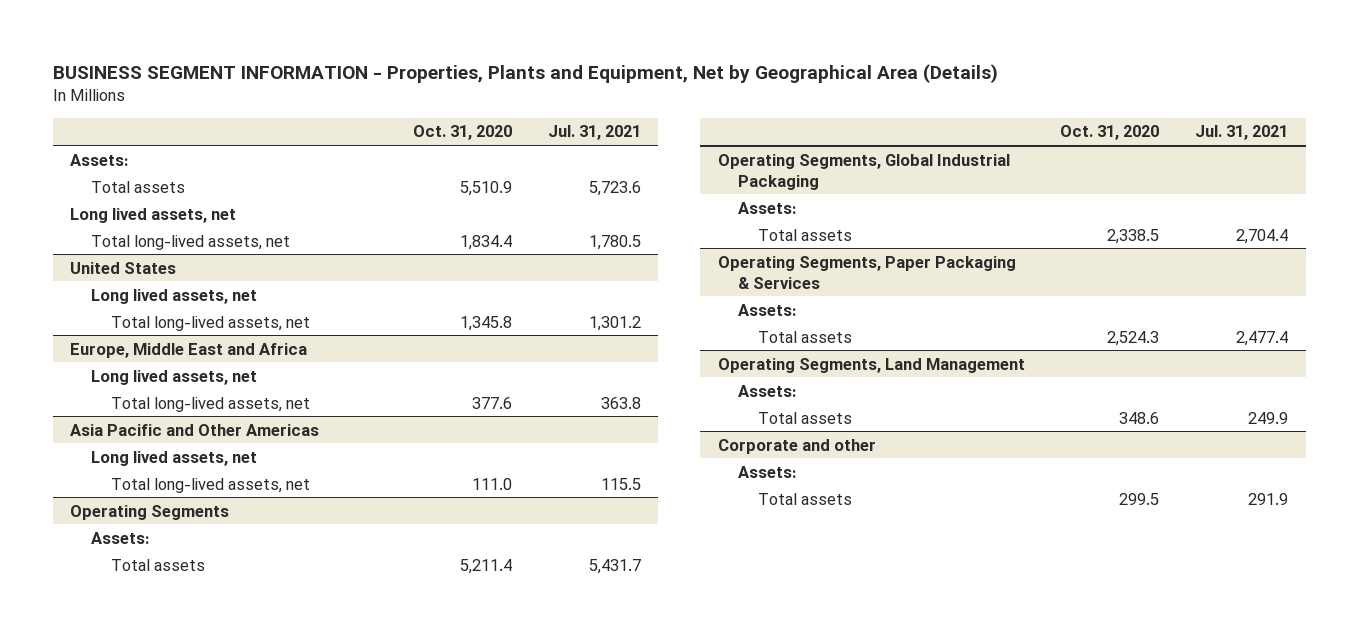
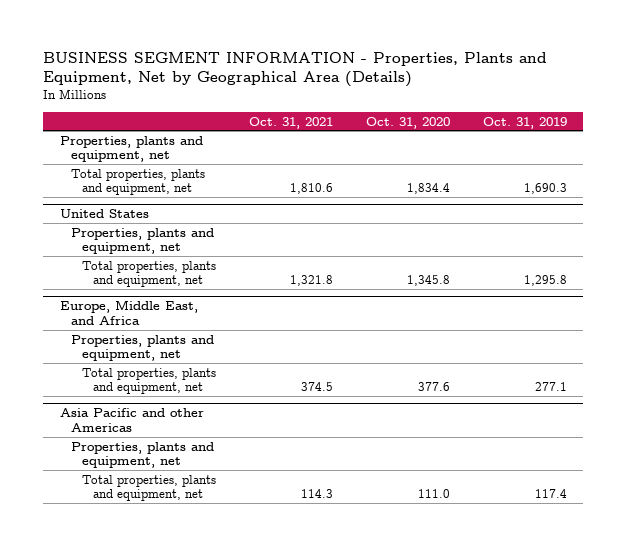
- | Oct. 31, 2020 | Jul. 31, 2021
+ | Oct. 31, 2021 | Oct. 31, 2020 | Oct. 31, 2019
- Assets:
- Total assets | 5,510.9 | 5,723.6
- Long lived assets, net
- Total long-lived assets, net | 1,834.4 | 1,780.5
+ Properties, plants and equipment, net
+ Total properties, plants and equipment, net | 1,810.6 | 1,834.4 | 1,690.3
@ United States
- Long lived assets, net
- Total long-lived assets, net | 1,345.8 | 1,301.2
- Europe, Middle East and Africa
- Long lived assets, net
- Total long-lived assets, net | 377.6 | 363.8
- Asia Pacific and Other Americas
- Long lived assets, net
- Total long-lived assets, net | 111.0 | 115.5
- Operating Segments
- Assets:
- Total assets | 5,211.4 | 5,431.7
- Operating Segments, Global Industrial Packaging
- Assets:
- Total assets | 2,338.5 | 2,704.4
- Operating Segments, Paper Packaging & Services
- Assets:
- Total assets | 2,524.3 | 2,477.4
- Operating Segments, Land Management
- Assets:
- Total assets | 348.6 | 249.9
- Corporate and other
- Assets:
- Total assets | 299.5 | 291.9
@ United States
+ Properties, plants and equipment, net
+ Total properties, plants and equipment, net | 1,321.8 | 1,345.8 | 1,295.8
+ Europe, Middle East, and Africa
+ Properties, plants and equipment, net
+ Total properties, plants and equipment, net | 374.5 | 377.6 | 277.1
+ Asia Pacific and other Americas
+ Properties, plants and equipment, net
+ Total properties, plants and equipment, net | 114.3 | 111.0 | 117.4

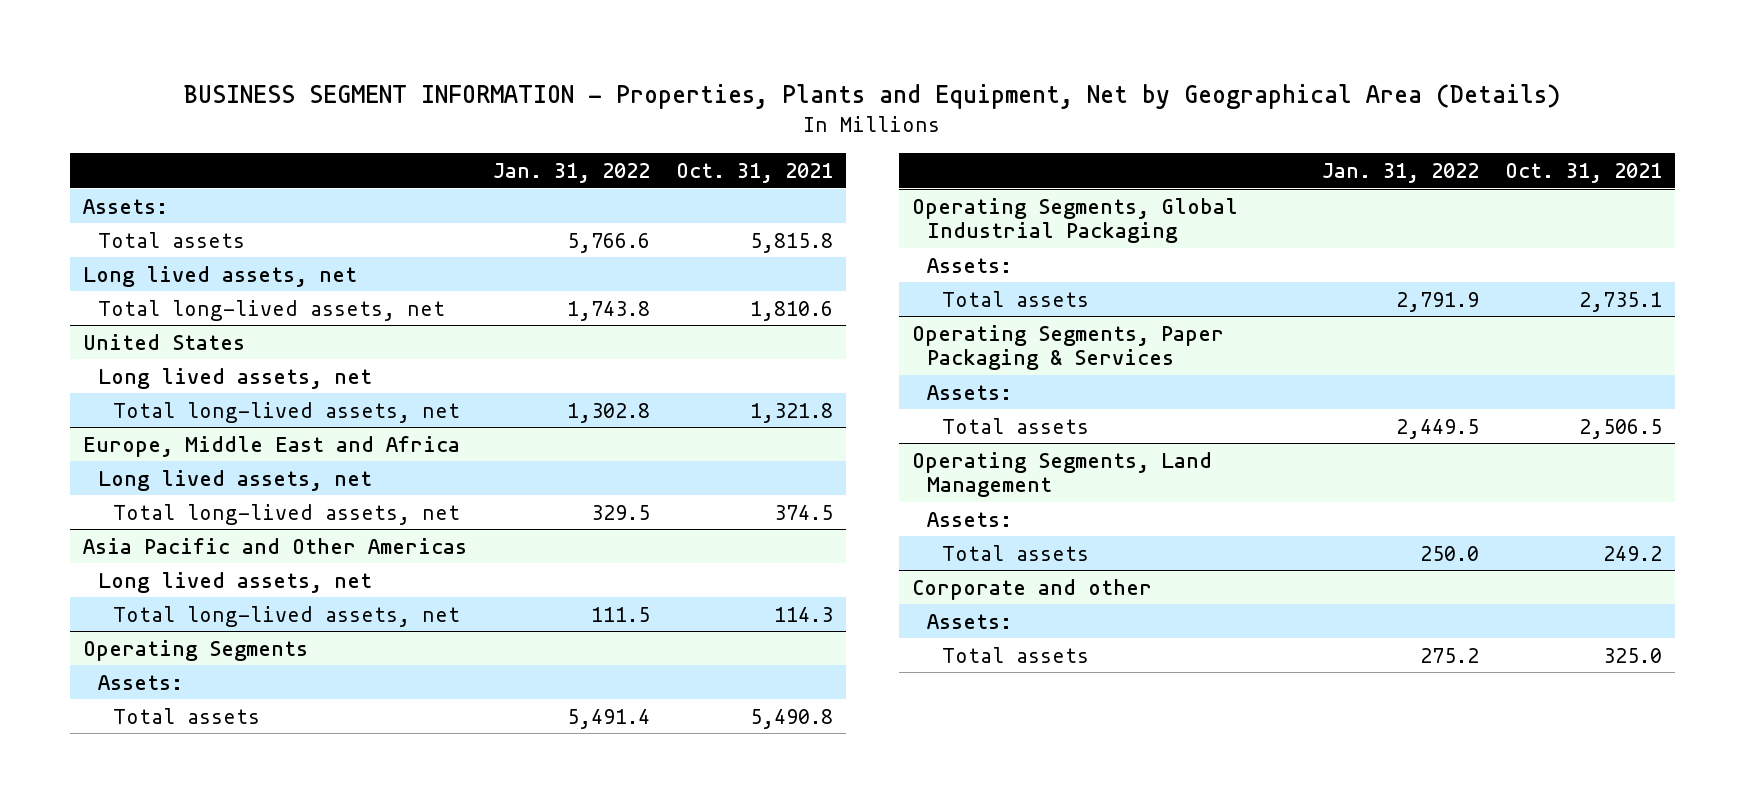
- | Oct. 31, 2021 | Oct. 31, 2020 | Oct. 31, 2019
+ | Jan. 31, 2022 | Oct. 31, 2021
- Properties, plants and equipment, net
- Total properties, plants and equipment, net | 1,810.6 | 1,834.4 | 1,690.3
+ Assets:
+ Total assets | 5,766.6 | 5,815.8
+ Long lived assets, net
+ Total long-lived assets, net | 1,743.8 | 1,810.6
@ United States
- Properties, plants and equipment, net
- Total properties, plants and equipment, net | 1,321.8 | 1,345.8 | 1,295.8
- Europe, Middle East, and Africa
- Properties, plants and equipment, net
- Total properties, plants and equipment, net | 374.5 | 377.6 | 277.1
- Asia Pacific and other Americas
- Properties, plants and equipment, net
- Total properties, plants and equipment, net | 114.3 | 111.0 | 117.4
@ United States
+ Long lived assets, net
+ Total long-lived assets, net | 1,302.8 | 1,321.8
+ Europe, Middle East and Africa
+ Long lived assets, net
+ Total long-lived assets, net | 329.5 | 374.5
+ Asia Pacific and Other Americas
+ Long lived assets, net
+ Total long-lived assets, net | 111.5 | 114.3
+ Operating Segments
+ Assets:
+ Total assets | 5,491.4 | 5,490.8
+ Operating Segments, Global Industrial Packaging
+ Assets:
+ Total assets | 2,791.9 | 2,735.1
+ Operating Segments, Paper Packaging & Services
+ Assets:
+ Total assets | 2,449.5 | 2,506.5
+ Operating Segments, Land Management
+ Assets:
+ Total assets | 250.0 | 249.2
+ Corporate and other
+ Assets:
+ Total assets | 275.2 | 325.0

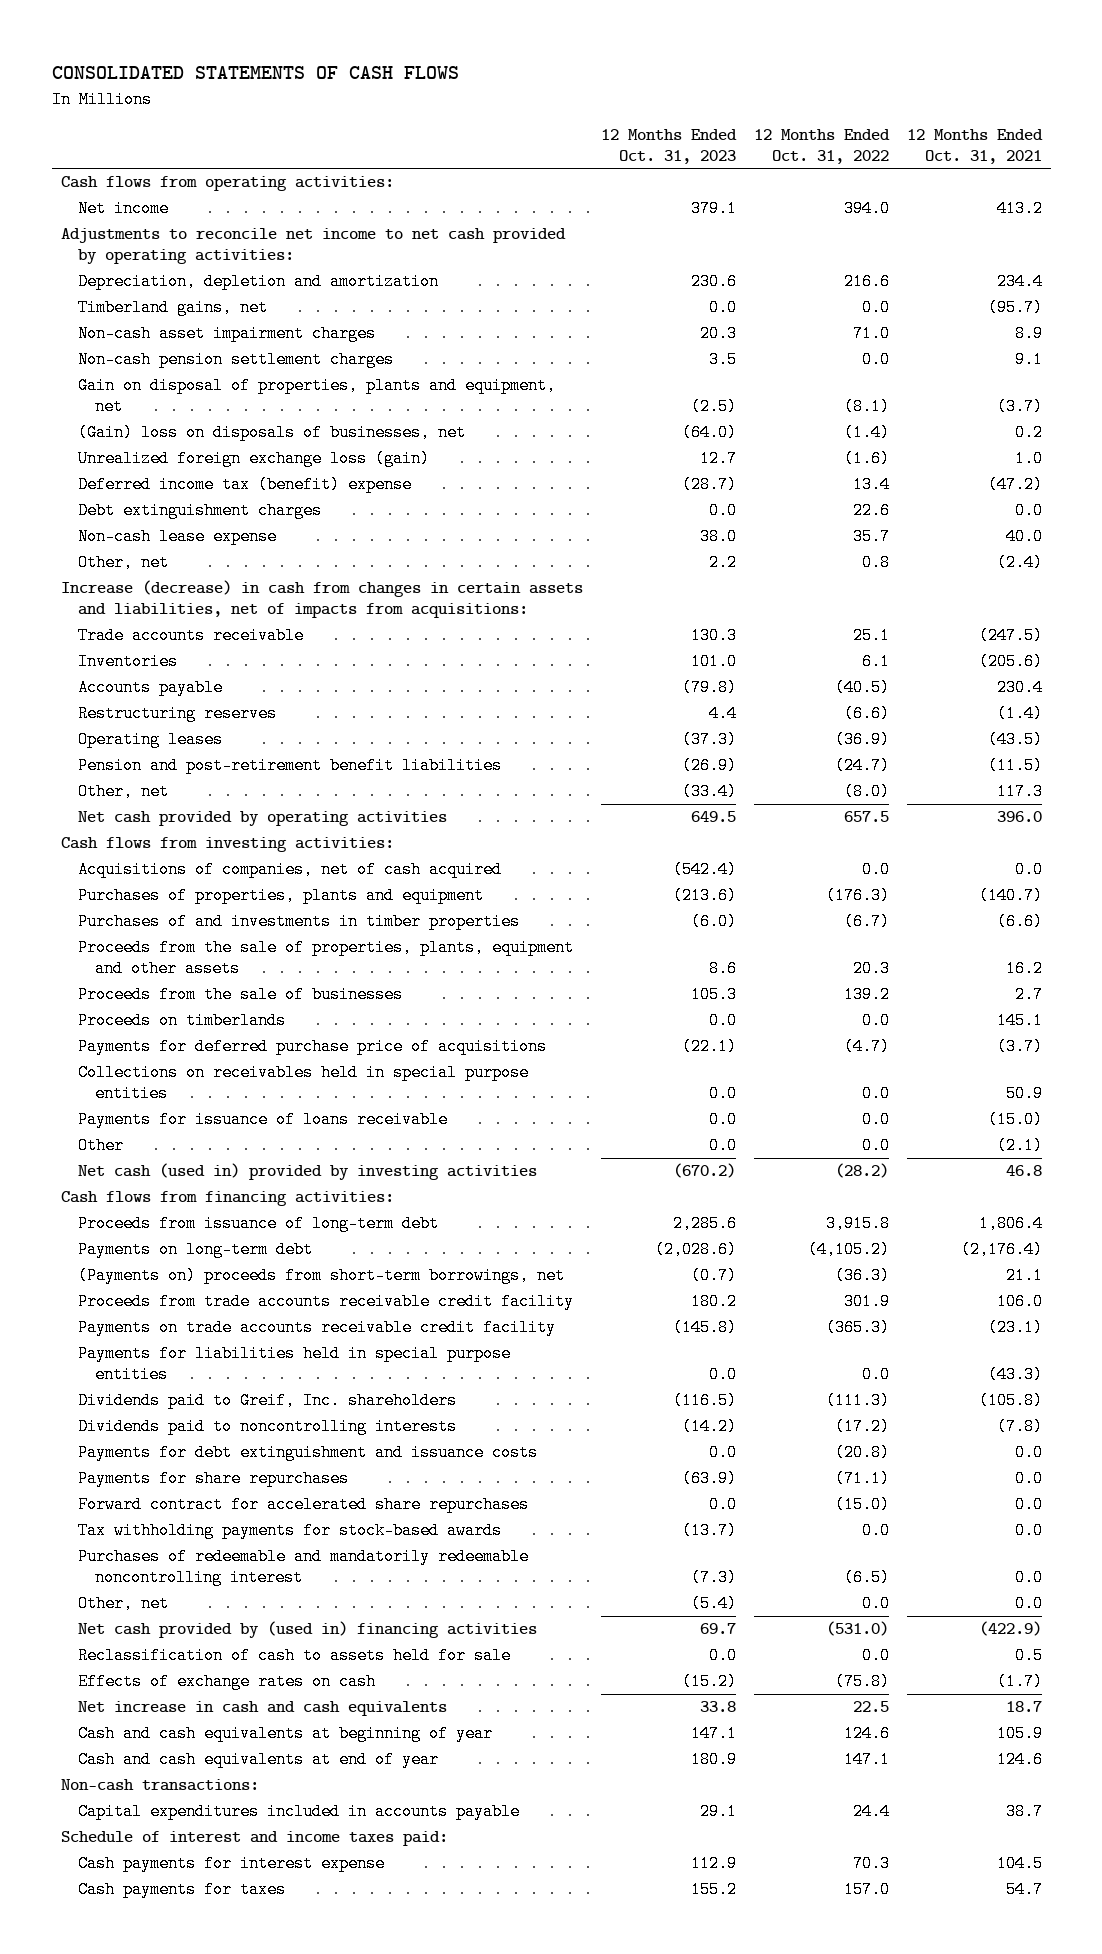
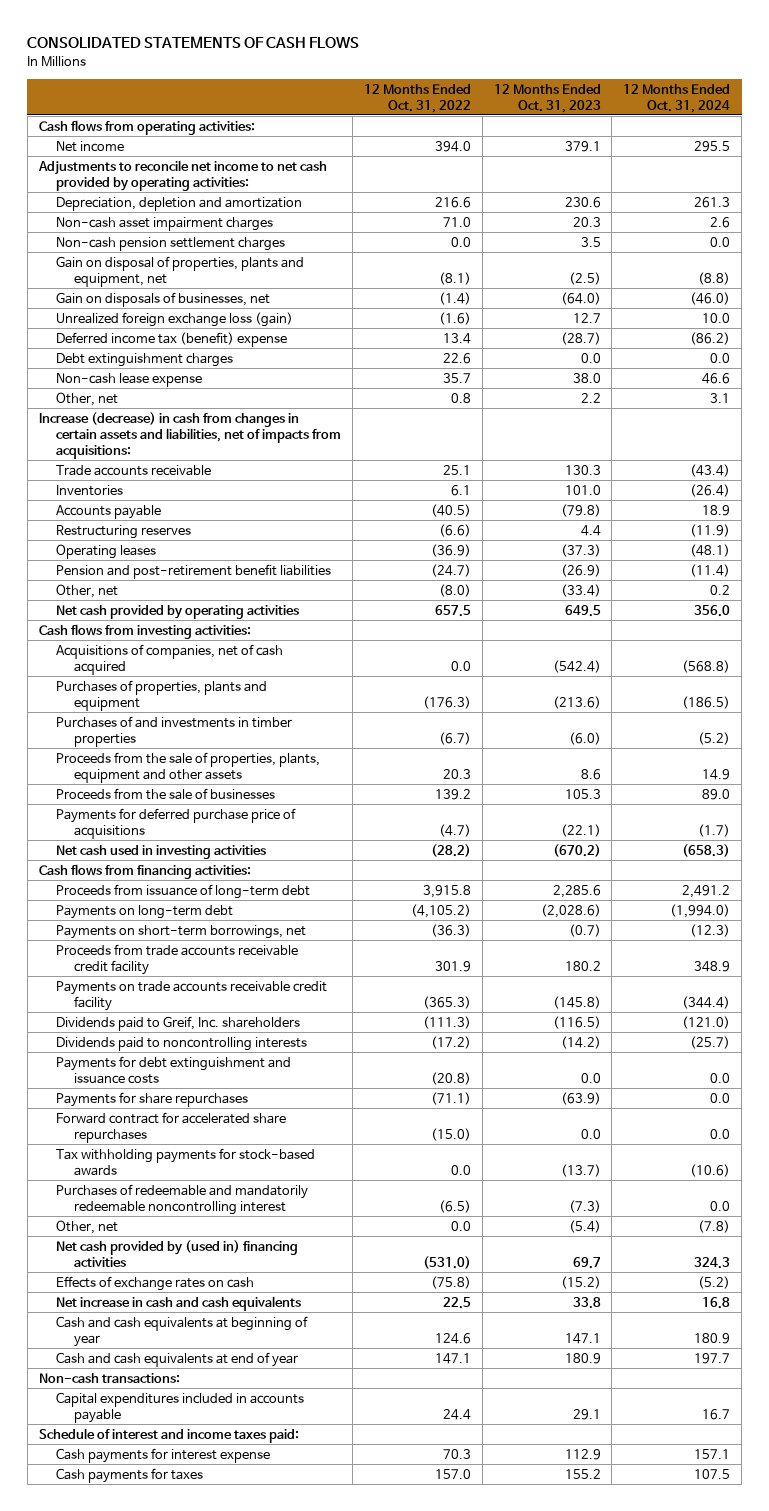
- | 12 Months Ended Oct. 31, 2023 | 12 Months Ended Oct. 31, 2022 | 12 Months Ended Oct. 31, 2021
+ | 12 Months Ended Oct. 31, 2022 | 12 Months Ended Oct. 31, 2023 | 12 Months Ended Oct. 31, 2024
- Timberland gains, net | 0.0 | 0.0 | (95.7)
- (Gain) loss on disposals of businesses, net | (64.0) | (1.4) | 0.2
+ Gain on disposals of businesses, net | (1.4) | (64.0) | (46.0)
- Proceeds on timberlands | 0.0 | 0.0 | 145.1
- Collections on receivables held in special purpose entities | 0.0 | 0.0 | 50.9
- Payments for issuance of loans receivable | 0.0 | 0.0 | (15.0)
- Other | 0.0 | 0.0 | (2.1)
- Net cash (used in) provided by investing activities | (670.2) | (28.2) | 46.8
+ Net cash used in investing activities | (28.2) | (670.2) | (658.3)
- (Payments on) proceeds from short-term borrowings, net | (0.7) | (36.3) | 21.1
+ Payments on short-term borrowings, net | (36.3) | (0.7) | (12.3)
- Payments for liabilities held in special purpose entities | 0.0 | 0.0 | (43.3)
- Reclassification of cash to assets held for sale | 0.0 | 0.0 | 0.5

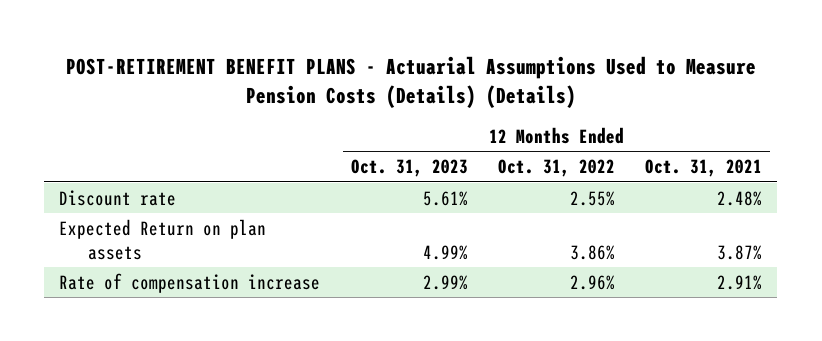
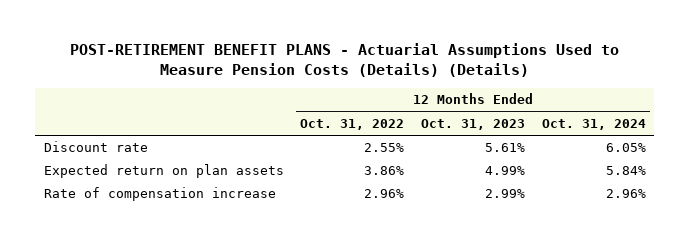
- | 12 Months Ended Oct. 31, 2023 | 12 Months Ended Oct. 31, 2022 | 12 Months Ended Oct. 31, 2021
+ | 12 Months Ended Oct. 31, 2022 | 12 Months Ended Oct. 31, 2023 | 12 Months Ended Oct. 31, 2024
- Expected Return on plan assets | 4.99% | 3.86% | 3.87%
+ Expected return on plan assets | 3.86% | 4.99% | 5.84%

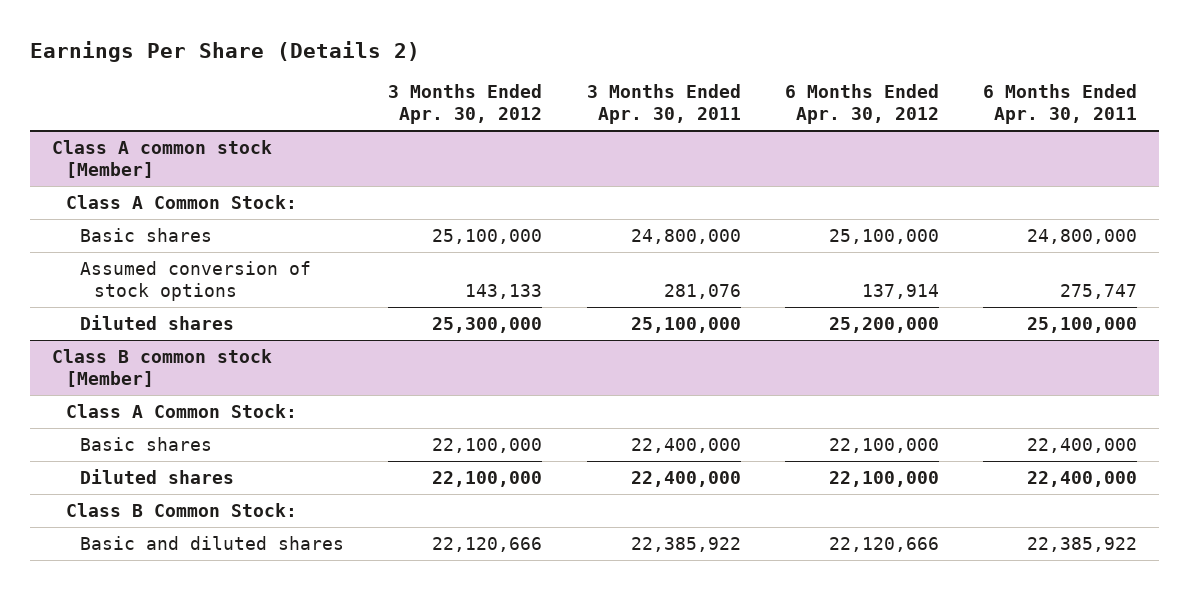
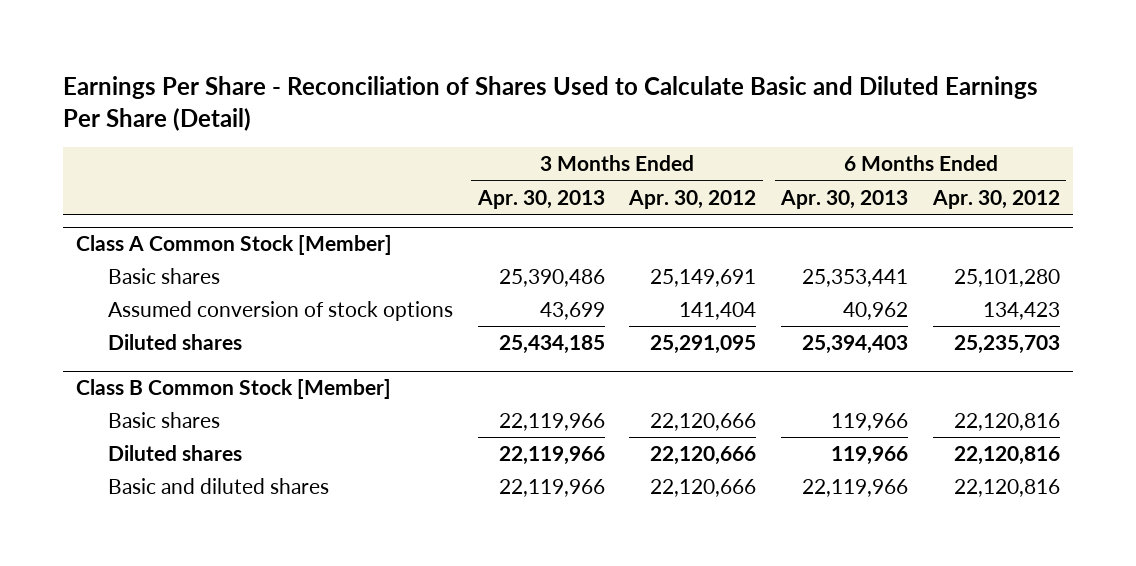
- Earnings Per Share (Details 2)
+ Earnings Per Share - Reconciliation of Shares Used to Calculate Basic and Diluted Earnings Per Share (Detail)
- | 3 Months Ended Apr. 30, 2012 | 3 Months Ended Apr. 30, 2011 | 6 Months Ended Apr. 30, 2012 | 6 Months Ended Apr. 30, 2011
+ | 3 Months Ended Apr. 30, 2013 | 3 Months Ended Apr. 30, 2012 | 6 Months Ended Apr. 30, 2013 | 6 Months Ended Apr. 30, 2012
- Class A common stock [Member]
- Class A Common Stock:
- Basic shares | 25,100,000 | 24,800,000 | 25,100,000 | 24,800,000
- Assumed conversion of stock options | 143,133 | 281,076 | 137,914 | 275,747
- Diluted shares | 25,300,000 | 25,100,000 | 25,200,000 | 25,100,000
- Class B common stock [Member]
- Class A Common Stock:
- Basic shares | 22,100,000 | 22,400,000 | 22,100,000 | 22,400,000
- Diluted shares | 22,100,000 | 22,400,000 | 22,100,000 | 22,400,000
- Class B Common Stock:
- Basic and diluted shares | 22,120,666 | 22,385,922 | 22,120,666 | 22,385,922
+ Class A Common Stock [Member]
+ Basic shares | 25,390,486 | 25,149,691 | 25,353,441 | 25,101,280
+ Assumed conversion of stock options | 43,699 | 141,404 | 40,962 | 134,423
+ Diluted shares | 25,434,185 | 25,291,095 | 25,394,403 | 25,235,703
+ Class B Common Stock [Member]
+ Basic shares | 22,119,966 | 22,120,666 | 119,966 | 22,120,816
+ Diluted shares | 22,119,966 | 22,120,666 | 119,966 | 22,120,816
+ Basic and diluted shares | 22,119,966 | 22,120,666 | 22,119,966 | 22,120,816

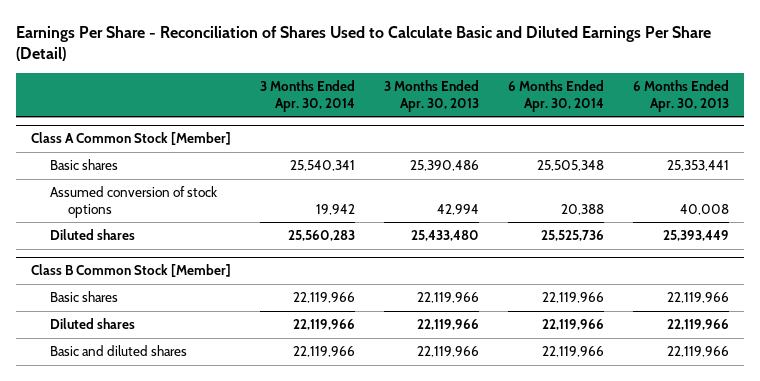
- | 3 Months Ended Apr. 30, 2013 | 3 Months Ended Apr. 30, 2012 | 6 Months Ended Apr. 30, 2013 | 6 Months Ended Apr. 30, 2012
+ | 3 Months Ended Apr. 30, 2014 | 3 Months Ended Apr. 30, 2013 | 6 Months Ended Apr. 30, 2014 | 6 Months Ended Apr. 30, 2013
@ Class A Common Stock [Member]
- Assumed conversion of stock options | 43,699 | 141,404 | 40,962 | 134,423
- Diluted shares | 25,434,185 | 25,291,095 | 25,394,403 | 25,235,703
+ Assumed conversion of stock options | 19,942 | 42,994 | 20,388 | 40,008
+ Diluted shares | 25,560,283 | 25,433,480 | 25,525,736 | 25,393,449
@ Class B Common Stock [Member]
- Basic shares | 22,119,966 | 22,120,666 | 119,966 | 22,120,816
- Diluted shares | 22,119,966 | 22,120,666 | 119,966 | 22,120,816
+ Basic shares | 22,119,966 | 22,119,966 | 22,119,966 | 22,119,966
+ Diluted shares | 22,119,966 | 22,119,966 | 22,119,966 | 22,119,966

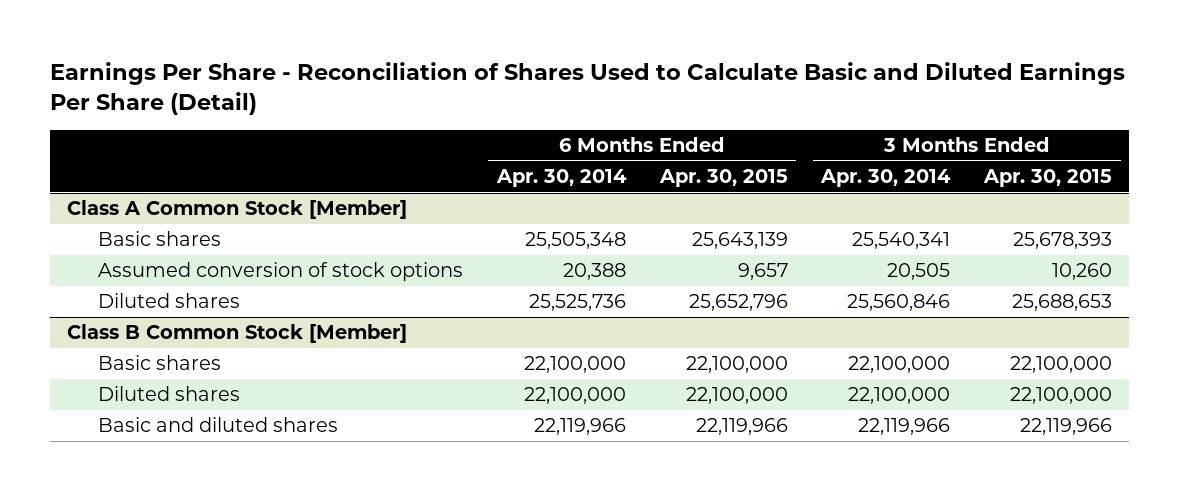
- | 3 Months Ended Apr. 30, 2014 | 3 Months Ended Apr. 30, 2013 | 6 Months Ended Apr. 30, 2014 | 6 Months Ended Apr. 30, 2013
+ | 6 Months Ended Apr. 30, 2014 | 6 Months Ended Apr. 30, 2015 | 3 Months Ended Apr. 30, 2014 | 3 Months Ended Apr. 30, 2015
@ Class A Common Stock [Member]
- Assumed conversion of stock options | 19,942 | 42,994 | 20,388 | 40,008
- Diluted shares | 25,560,283 | 25,433,480 | 25,525,736 | 25,393,449
+ Assumed conversion of stock options | 20,388 | 9,657 | 20,505 | 10,260
+ Diluted shares | 25,525,736 | 25,652,796 | 25,560,846 | 25,688,653
@ Class B Common Stock [Member]
- Basic shares | 22,119,966 | 22,119,966 | 22,119,966 | 22,119,966
- Diluted shares | 22,119,966 | 22,119,966 | 22,119,966 | 22,119,966
+ Basic shares | 22,100,000 | 22,100,000 | 22,100,000 | 22,100,000
+ Diluted shares | 22,100,000 | 22,100,000 | 22,100,000 | 22,100,000

